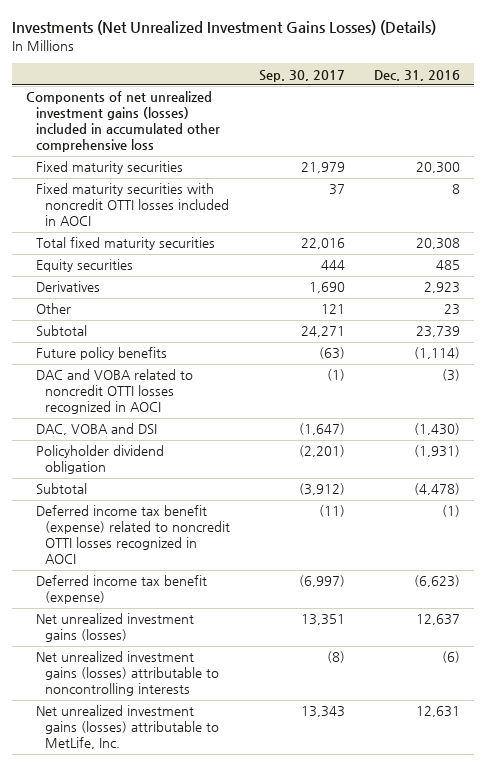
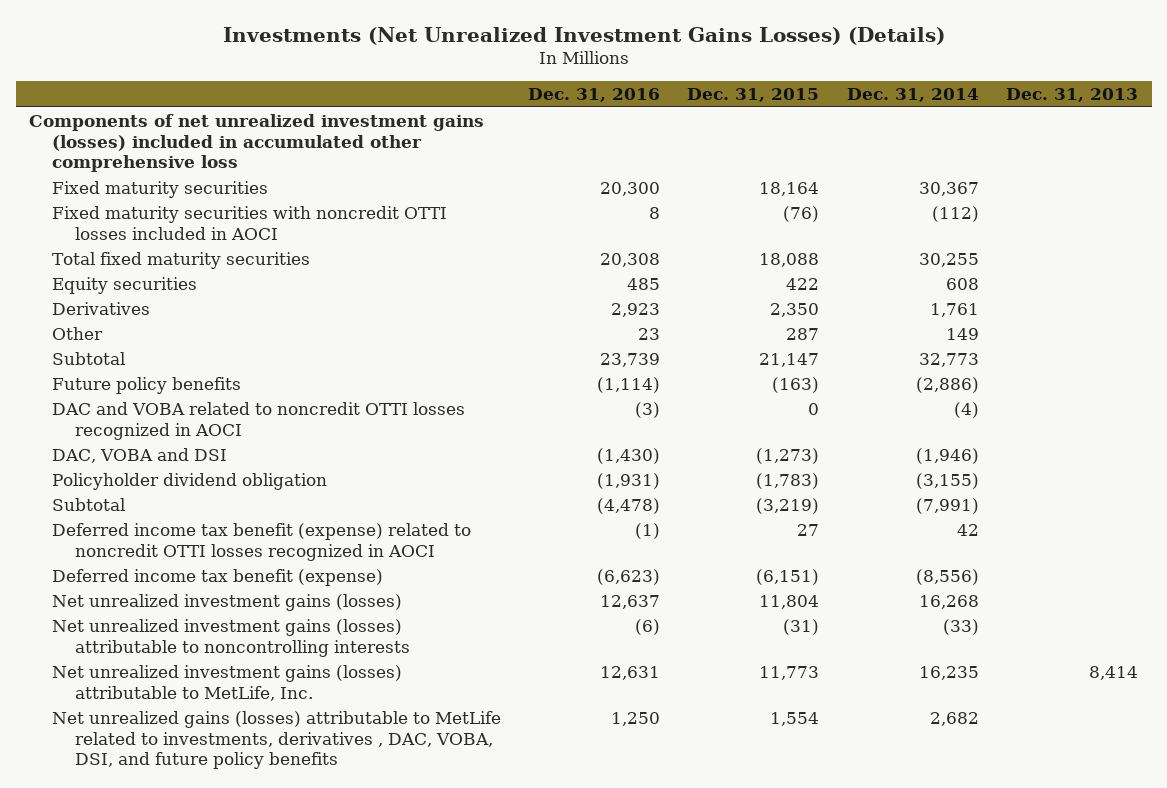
- | Sep. 30, 2017 | Dec. 31, 2016
+ | Dec. 31, 2016 | Dec. 31, 2015 | Dec. 31, 2014 | Dec. 31, 2013
+ Net unrealized gains (losses) attributable to MetLife related to investments, derivatives , DAC, VOBA, DSI, and future policy benefits | 1,250 | 1,554 | 2,682 |

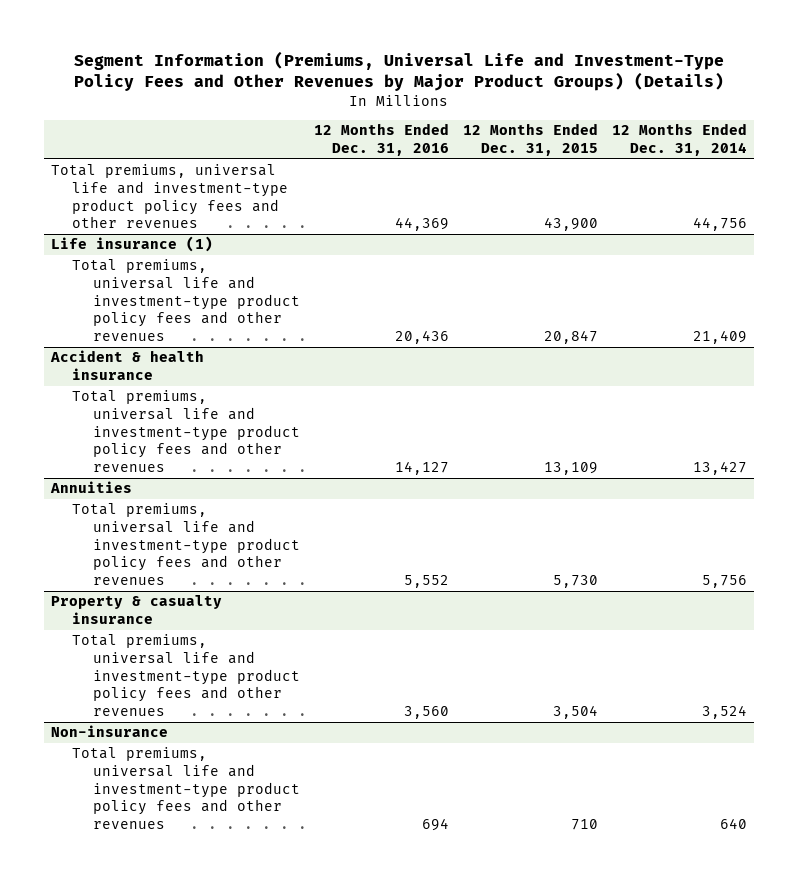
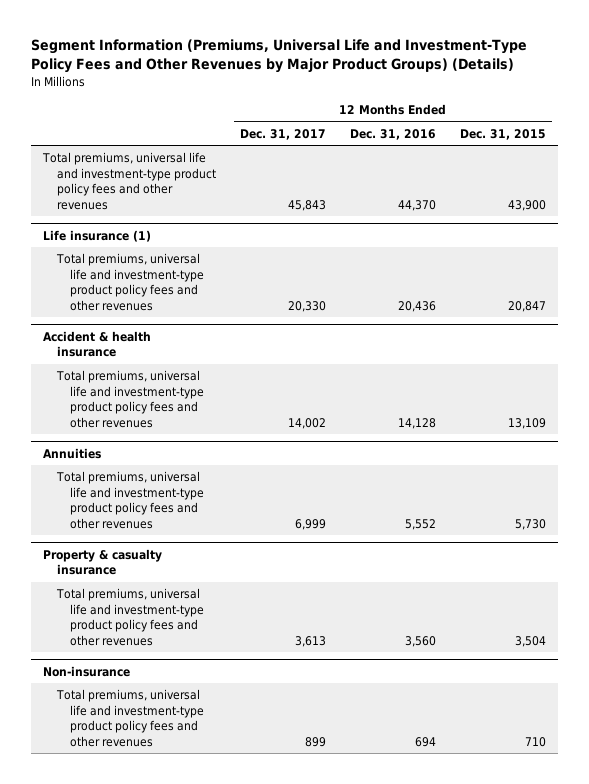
- | 12 Months Ended Dec. 31, 2016 | 12 Months Ended Dec. 31, 2015 | 12 Months Ended Dec. 31, 2014
+ | 12 Months Ended Dec. 31, 2017 | 12 Months Ended Dec. 31, 2016 | 12 Months Ended Dec. 31, 2015
- Total premiums, universal life and investment-type product policy fees and other revenues | 44,369 | 43,900 | 44,756
+ Total premiums, universal life and investment-type product policy fees and other revenues | 45,843 | 44,370 | 43,900
@ Accident & health insurance
- Total premiums, universal life and investment-type product policy fees and other revenues | 14,127 | 13,109 | 13,427
+ Total premiums, universal life and investment-type product policy fees and other revenues | 14,002 | 14,128 | 13,109

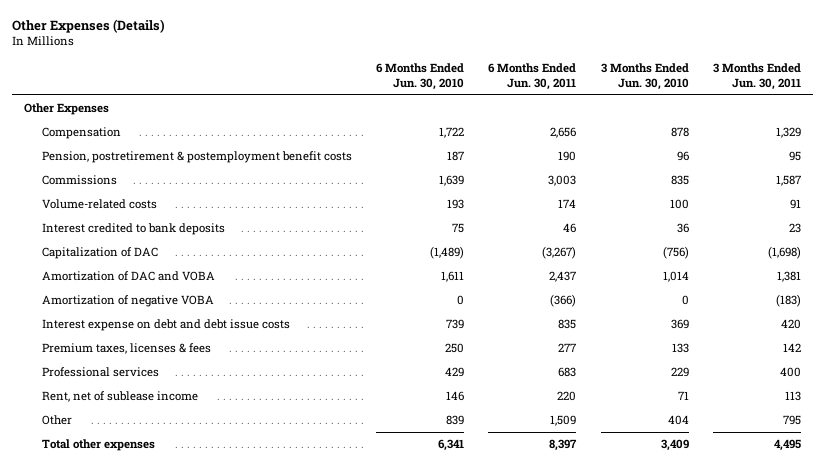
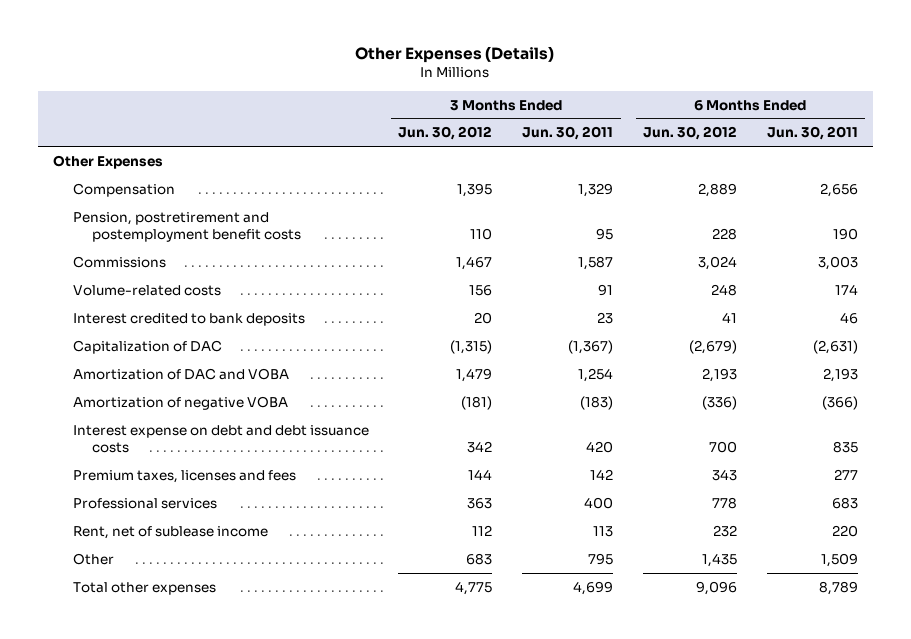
- | 6 Months Ended Jun. 30, 2010 | 6 Months Ended Jun. 30, 2011 | 3 Months Ended Jun. 30, 2010 | 3 Months Ended Jun. 30, 2011
+ | 3 Months Ended Jun. 30, 2012 | 3 Months Ended Jun. 30, 2011 | 6 Months Ended Jun. 30, 2012 | 6 Months Ended Jun. 30, 2011
- Pension, postretirement & postemployment benefit costs | 187 | 190 | 96 | 95
+ Pension, postretirement and postemployment benefit costs | 110 | 95 | 228 | 190
- Capitalization of DAC | (1,489) | (3,267) | (756) | (1,698)
- Amortization of DAC and VOBA | 1,611 | 2,437 | 1,014 | 1,381
+ Capitalization of DAC | (1,315) | (1,367) | (2,679) | (2,631)
+ Amortization of DAC and VOBA | 1,479 | 1,254 | 2,193 | 2,193
- Interest expense on debt and debt issue costs | 739 | 835 | 369 | 420
- Premium taxes, licenses & fees | 250 | 277 | 133 | 142
+ Interest expense on debt and debt issuance costs | 342 | 420 | 700 | 835
+ Premium taxes, licenses and fees | 144 | 142 | 343 | 277
- Total other expenses | 6,341 | 8,397 | 3,409 | 4,495
+ Total other expenses | 4,775 | 4,699 | 9,096 | 8,789

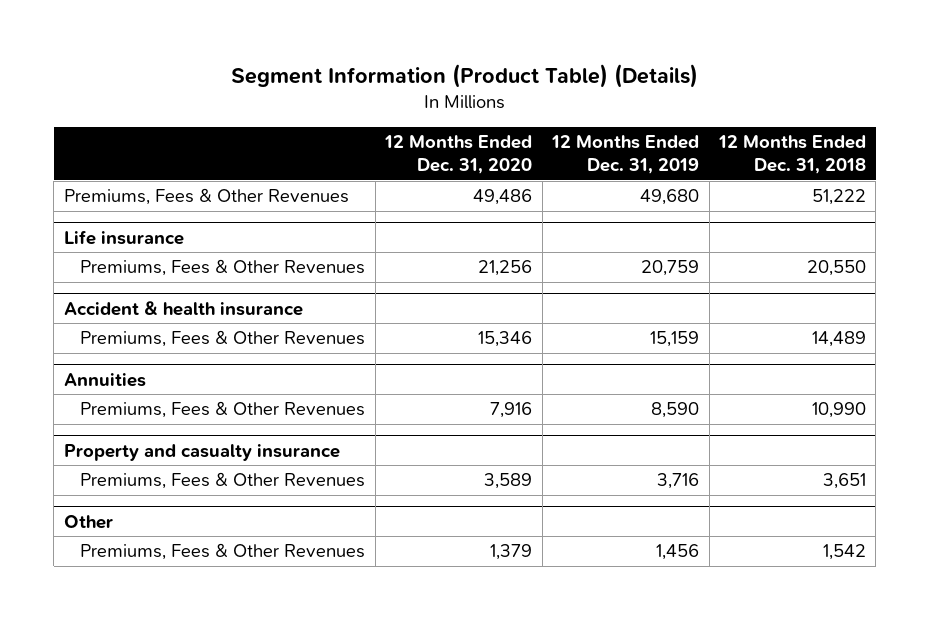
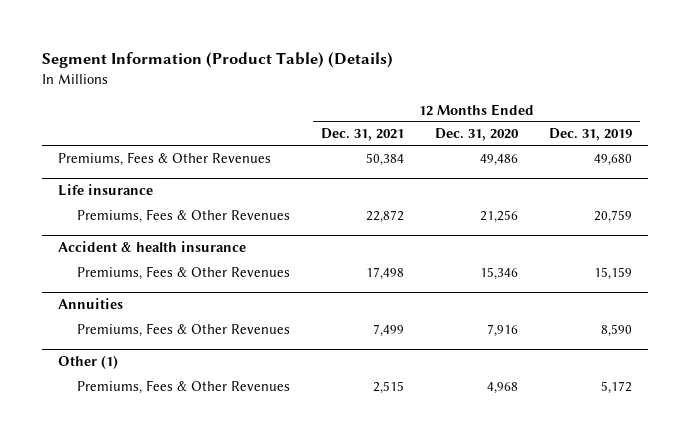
- | 12 Months Ended Dec. 31, 2020 | 12 Months Ended Dec. 31, 2019 | 12 Months Ended Dec. 31, 2018
+ | 12 Months Ended Dec. 31, 2021 | 12 Months Ended Dec. 31, 2020 | 12 Months Ended Dec. 31, 2019
- Property and casualty insurance
- Premiums, Fees & Other Revenues | 3,589 | 3,716 | 3,651
- Other
- Premiums, Fees & Other Revenues | 1,379 | 1,456 | 1,542
+ Other (1)
+ Premiums, Fees & Other Revenues | 2,515 | 4,968 | 5,172

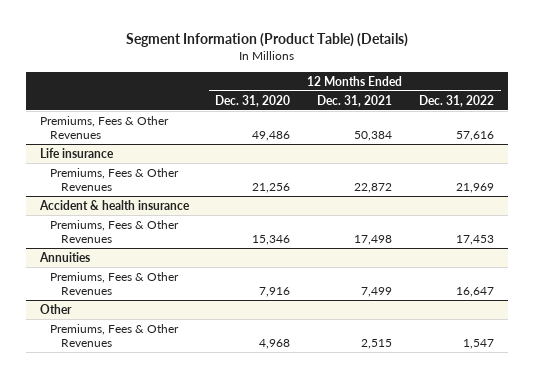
- | 12 Months Ended Dec. 31, 2021 | 12 Months Ended Dec. 31, 2020 | 12 Months Ended Dec. 31, 2019
+ | 12 Months Ended Dec. 31, 2020 | 12 Months Ended Dec. 31, 2021 | 12 Months Ended Dec. 31, 2022
- Other (1)
+ Other

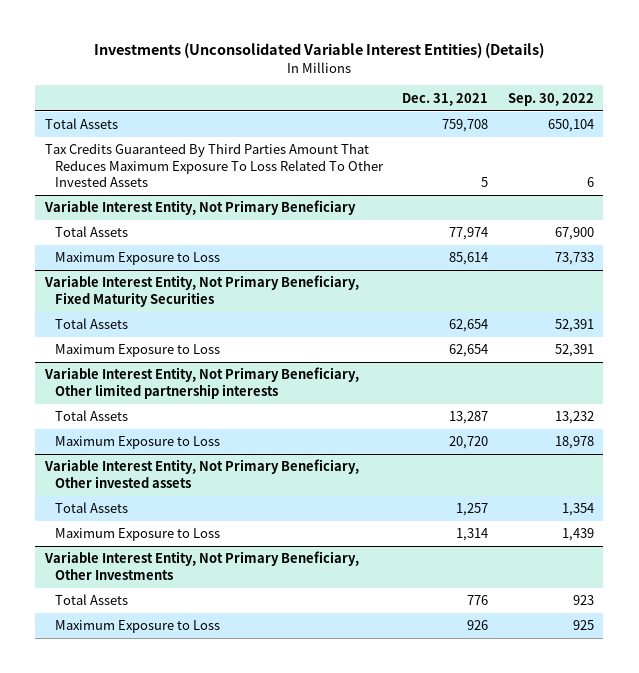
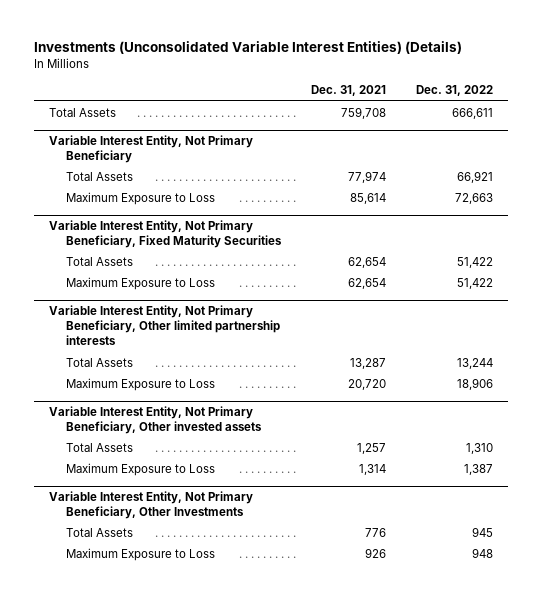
- | Dec. 31, 2021 | Sep. 30, 2022
+ | Dec. 31, 2021 | Dec. 31, 2022
- Tax Credits Guaranteed By Third Parties Amount That Reduces Maximum Exposure To Loss Related To Other Invested Assets | 5 | 6

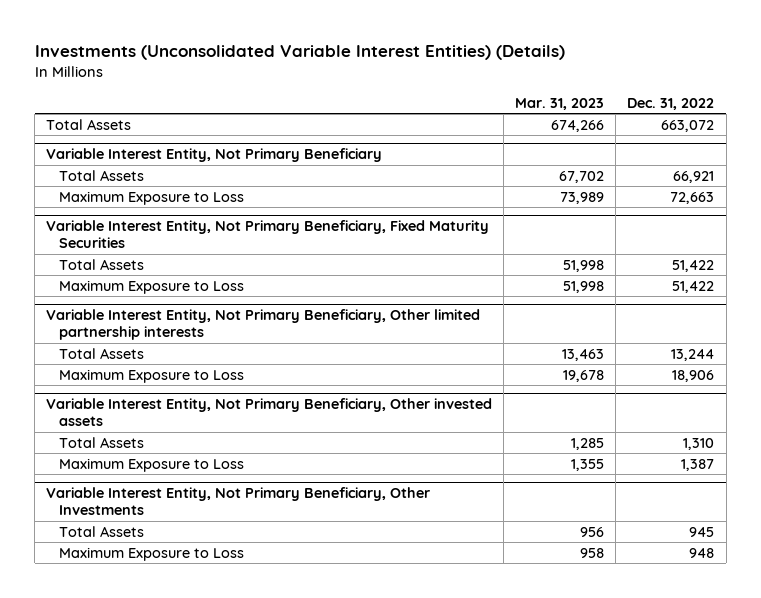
- | Dec. 31, 2021 | Dec. 31, 2022
+ | Mar. 31, 2023 | Dec. 31, 2022
- Total Assets | 759,708 | 666,611
+ Total Assets | 674,266 | 663,072

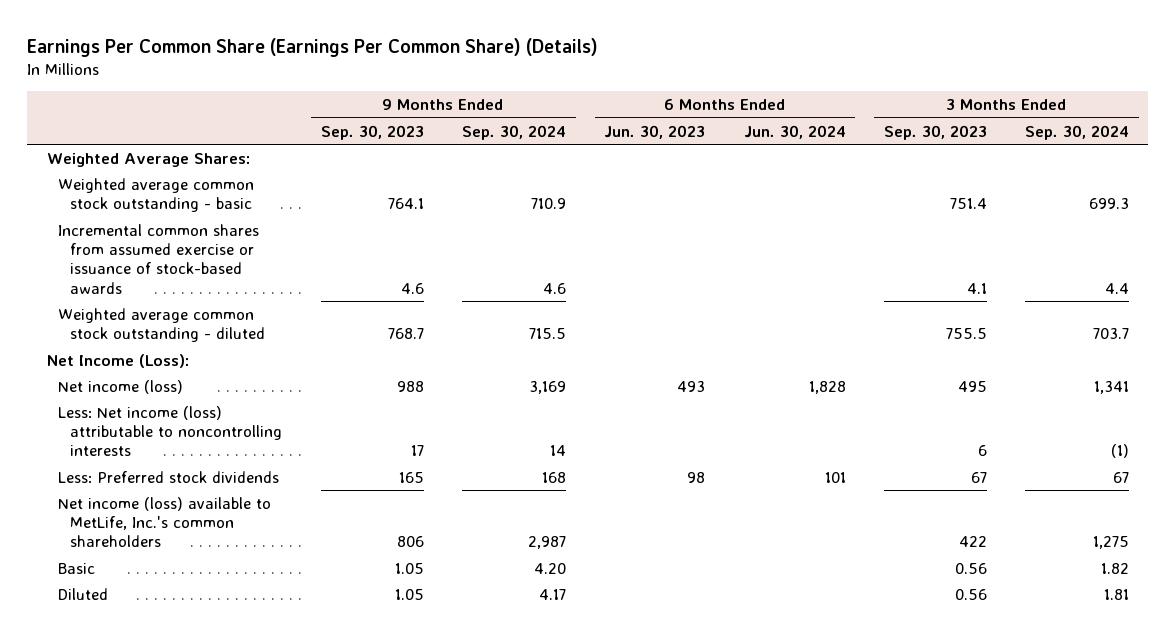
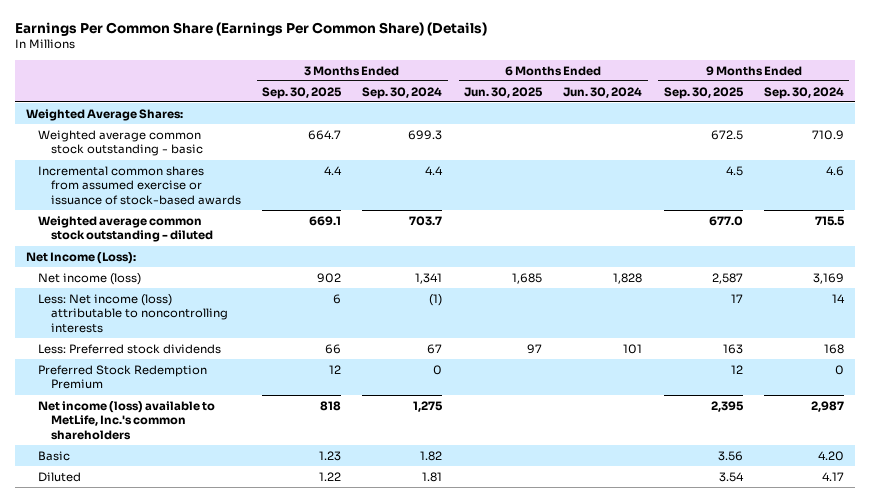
- | 9 Months Ended Sep. 30, 2023 | 9 Months Ended Sep. 30, 2024 | 6 Months Ended Jun. 30, 2023 | 6 Months Ended Jun. 30, 2024 | 3 Months Ended Sep. 30, 2023 | 3 Months Ended Sep. 30, 2024
+ | 3 Months Ended Sep. 30, 2025 | 3 Months Ended Sep. 30, 2024 | 6 Months Ended Jun. 30, 2025 | 6 Months Ended Jun. 30, 2024 | 9 Months Ended Sep. 30, 2025 | 9 Months Ended Sep. 30, 2024
+ Preferred Stock Redemption Premium | 12 | 0 | | | 12 | 0

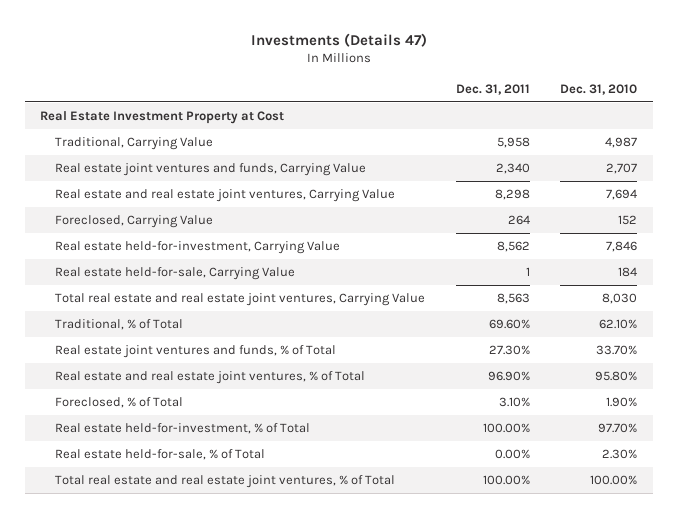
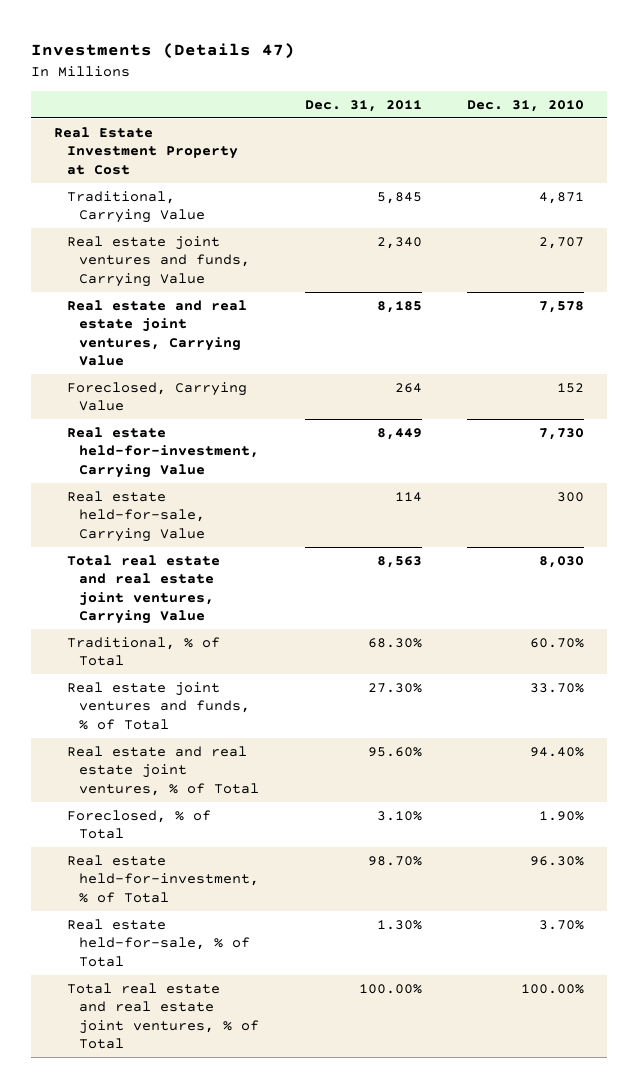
- Traditional, Carrying Value | 5,958 | 4,987
+ Traditional, Carrying Value | 5,845 | 4,871
- Real estate and real estate joint ventures, Carrying Value | 8,298 | 7,694
+ Real estate and real estate joint ventures, Carrying Value | 8,185 | 7,578
- Real estate held-for-investment, Carrying Value | 8,562 | 7,846
- Real estate held-for-sale, Carrying Value | 1 | 184
+ Real estate held-for-investment, Carrying Value | 8,449 | 7,730
+ Real estate held-for-sale, Carrying Value | 114 | 300
- Traditional, % of Total | 69.60% | 62.10%
+ Traditional, % of Total | 68.30% | 60.70%
- Real estate and real estate joint ventures, % of Total | 96.90% | 95.80%
+ Real estate and real estate joint ventures, % of Total | 95.60% | 94.40%
- Real estate held-for-investment, % of Total | 100.00% | 97.70%
- Real estate held-for-sale, % of Total | 0.00% | 2.30%
+ Real estate held-for-investment, % of Total | 98.70% | 96.30%
+ Real estate held-for-sale, % of Total | 1.30% | 3.70%

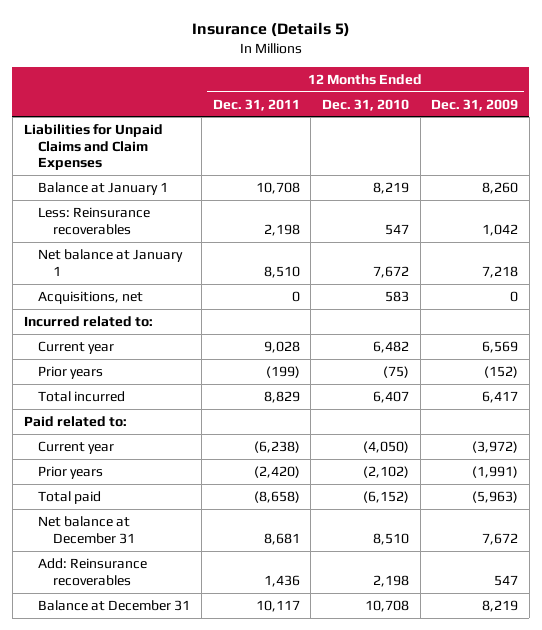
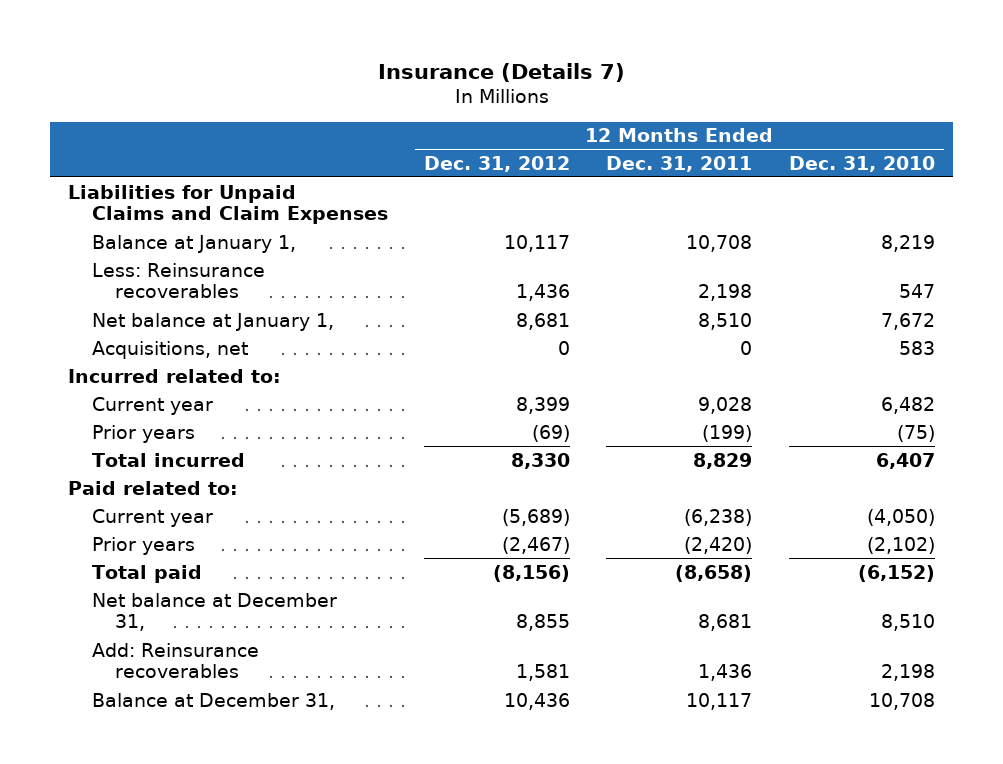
- Insurance (Details 5)
+ Insurance (Details 7)
- | 12 Months Ended Dec. 31, 2011 | 12 Months Ended Dec. 31, 2010 | 12 Months Ended Dec. 31, 2009
+ | 12 Months Ended Dec. 31, 2012 | 12 Months Ended Dec. 31, 2011 | 12 Months Ended Dec. 31, 2010
- Balance at January 1 | 10,708 | 8,219 | 8,260
+ Balance at January 1, | 10,117 | 10,708 | 8,219
- Net balance at January 1 | 8,510 | 7,672 | 7,218
+ Net balance at January 1, | 8,681 | 8,510 | 7,672
- Net balance at December 31 | 8,681 | 8,510 | 7,672
+ Net balance at December 31, | 8,855 | 8,681 | 8,510
- Balance at December 31 | 10,117 | 10,708 | 8,219
+ Balance at December 31, | 10,436 | 10,117 | 10,708

